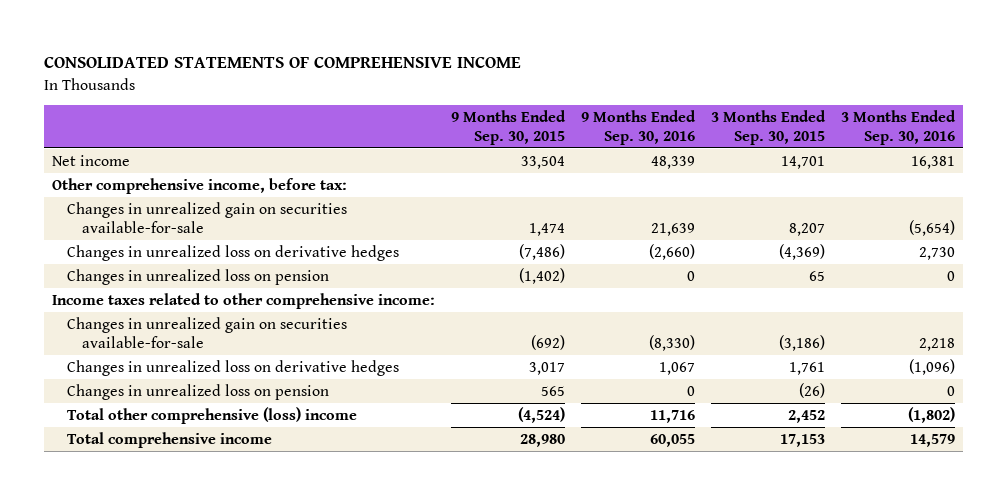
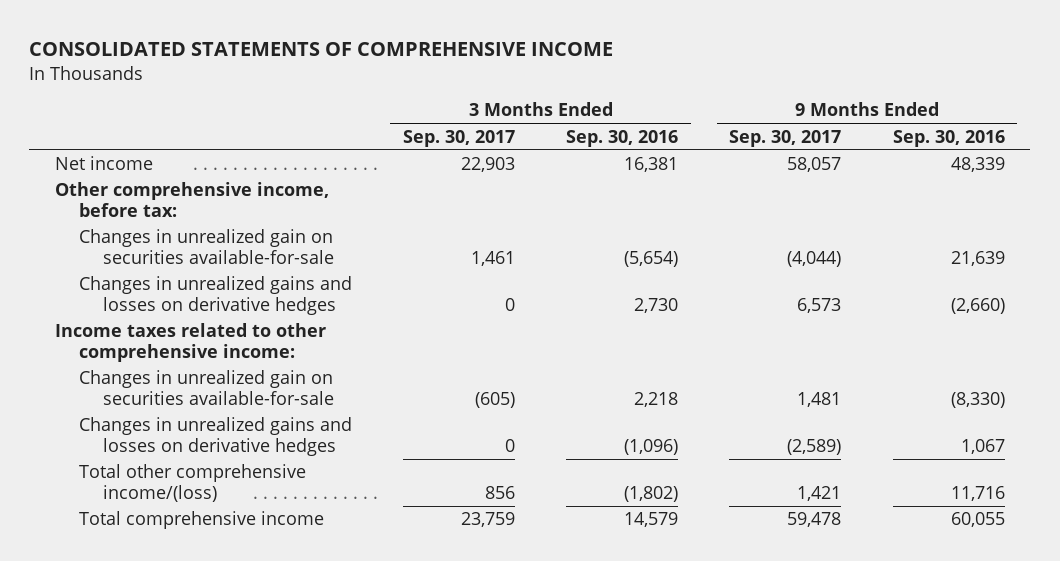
- | 9 Months Ended Sep. 30, 2015 | 9 Months Ended Sep. 30, 2016 | 3 Months Ended Sep. 30, 2015 | 3 Months Ended Sep. 30, 2016
+ | 3 Months Ended Sep. 30, 2017 | 3 Months Ended Sep. 30, 2016 | 9 Months Ended Sep. 30, 2017 | 9 Months Ended Sep. 30, 2016
- Changes in unrealized loss on derivative hedges | (7,486) | (2,660) | (4,369) | 2,730
- Changes in unrealized loss on pension | (1,402) | 0 | 65 | 0
+ Changes in unrealized gains and losses on derivative hedges | 0 | 2,730 | 6,573 | (2,660)
- Changes in unrealized loss on derivative hedges | 3,017 | 1,067 | 1,761 | (1,096)
- Changes in unrealized loss on pension | 565 | 0 | (26) | 0
- Total other comprehensive (loss) income | (4,524) | 11,716 | 2,452 | (1,802)
+ Changes in unrealized gains and losses on derivative hedges | 0 | (1,096) | (2,589) | 1,067
+ Total other comprehensive income/(loss) | 856 | (1,802) | 1,421 | 11,716

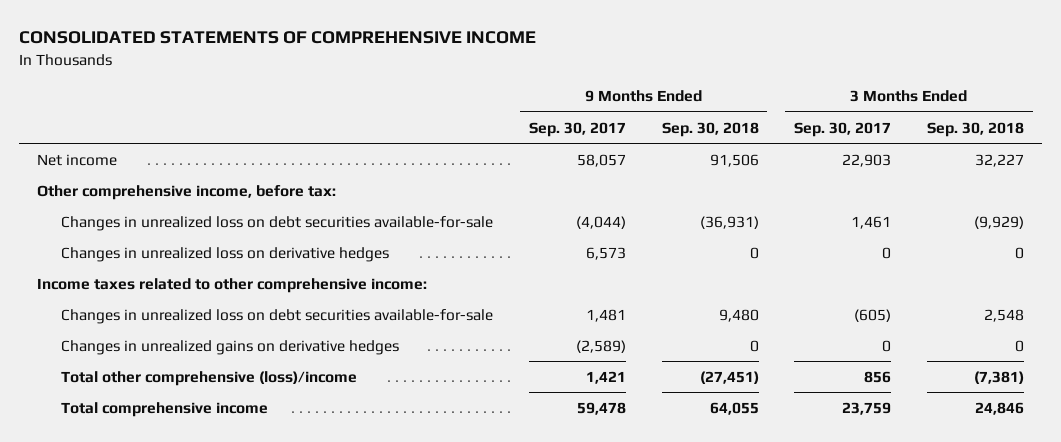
- | 3 Months Ended Sep. 30, 2017 | 3 Months Ended Sep. 30, 2016 | 9 Months Ended Sep. 30, 2017 | 9 Months Ended Sep. 30, 2016
+ | 9 Months Ended Sep. 30, 2017 | 9 Months Ended Sep. 30, 2018 | 3 Months Ended Sep. 30, 2017 | 3 Months Ended Sep. 30, 2018
- Changes in unrealized gain on securities available-for-sale | 1,461 | (5,654) | (4,044) | 21,639
- Changes in unrealized gains and losses on derivative hedges | 0 | 2,730 | 6,573 | (2,660)
+ Changes in unrealized loss on debt securities available-for-sale | (4,044) | (36,931) | 1,461 | (9,929)
+ Changes in unrealized loss on derivative hedges | 6,573 | 0 | 0 | 0
- Changes in unrealized gain on securities available-for-sale | (605) | 2,218 | 1,481 | (8,330)
- Changes in unrealized gains and losses on derivative hedges | 0 | (1,096) | (2,589) | 1,067
- Total other comprehensive income/(loss) | 856 | (1,802) | 1,421 | 11,716
+ Changes in unrealized loss on debt securities available-for-sale | 1,481 | 9,480 | (605) | 2,548
+ Changes in unrealized gains on derivative hedges | (2,589) | 0 | 0 | 0
+ Total other comprehensive (loss)/income | 1,421 | (27,451) | 856 | (7,381)

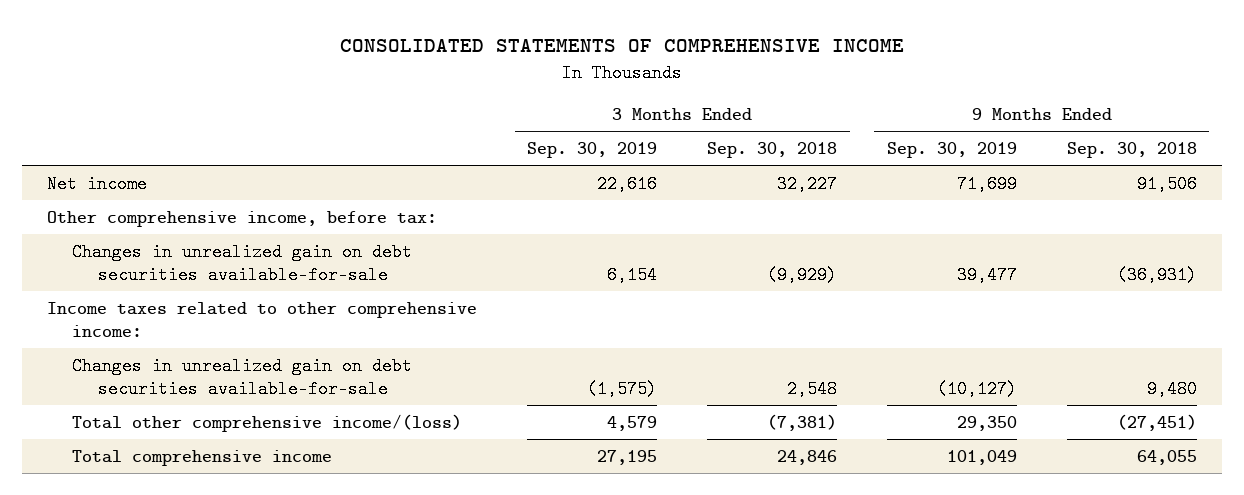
- | 9 Months Ended Sep. 30, 2017 | 9 Months Ended Sep. 30, 2018 | 3 Months Ended Sep. 30, 2017 | 3 Months Ended Sep. 30, 2018
+ | 3 Months Ended Sep. 30, 2019 | 3 Months Ended Sep. 30, 2018 | 9 Months Ended Sep. 30, 2019 | 9 Months Ended Sep. 30, 2018
- Changes in unrealized loss on debt securities available-for-sale | (4,044) | (36,931) | 1,461 | (9,929)
- Changes in unrealized loss on derivative hedges | 6,573 | 0 | 0 | 0
+ Changes in unrealized gain on debt securities available-for-sale | 6,154 | (9,929) | 39,477 | (36,931)
- Changes in unrealized loss on debt securities available-for-sale | 1,481 | 9,480 | (605) | 2,548
- Changes in unrealized gains on derivative hedges | (2,589) | 0 | 0 | 0
- Total other comprehensive (loss)/income | 1,421 | (27,451) | 856 | (7,381)
+ Changes in unrealized gain on debt securities available-for-sale | (1,575) | 2,548 | (10,127) | 9,480
+ Total other comprehensive income/(loss) | 4,579 | (7,381) | 29,350 | (27,451)

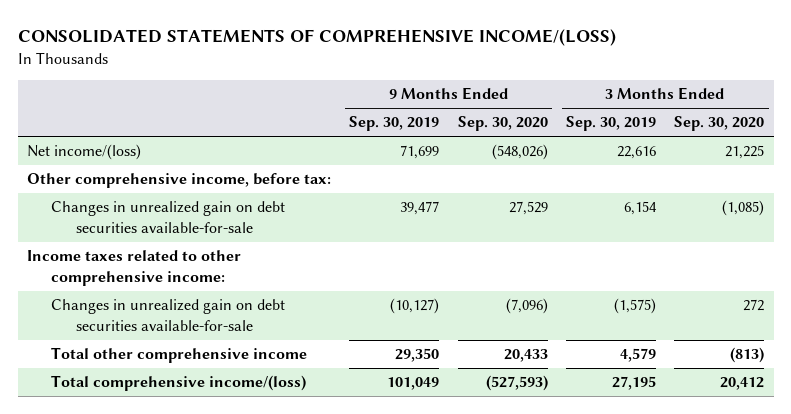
- CONSOLIDATED STATEMENTS OF COMPREHENSIVE INCOME
+ CONSOLIDATED STATEMENTS OF COMPREHENSIVE INCOME/(LOSS)
- | 3 Months Ended Sep. 30, 2019 | 3 Months Ended Sep. 30, 2018 | 9 Months Ended Sep. 30, 2019 | 9 Months Ended Sep. 30, 2018
+ | 9 Months Ended Sep. 30, 2019 | 9 Months Ended Sep. 30, 2020 | 3 Months Ended Sep. 30, 2019 | 3 Months Ended Sep. 30, 2020
- Net income | 22,616 | 32,227 | 71,699 | 91,506
+ Net income/(loss) | 71,699 | (548,026) | 22,616 | 21,225
- Total other comprehensive income/(loss) | 4,579 | (7,381) | 29,350 | (27,451)
- Total comprehensive income | 27,195 | 24,846 | 101,049 | 64,055
+ Total other comprehensive income | 29,350 | 20,433 | 4,579 | (813)
+ Total comprehensive income/(loss) | 101,049 | (527,593) | 27,195 | 20,412

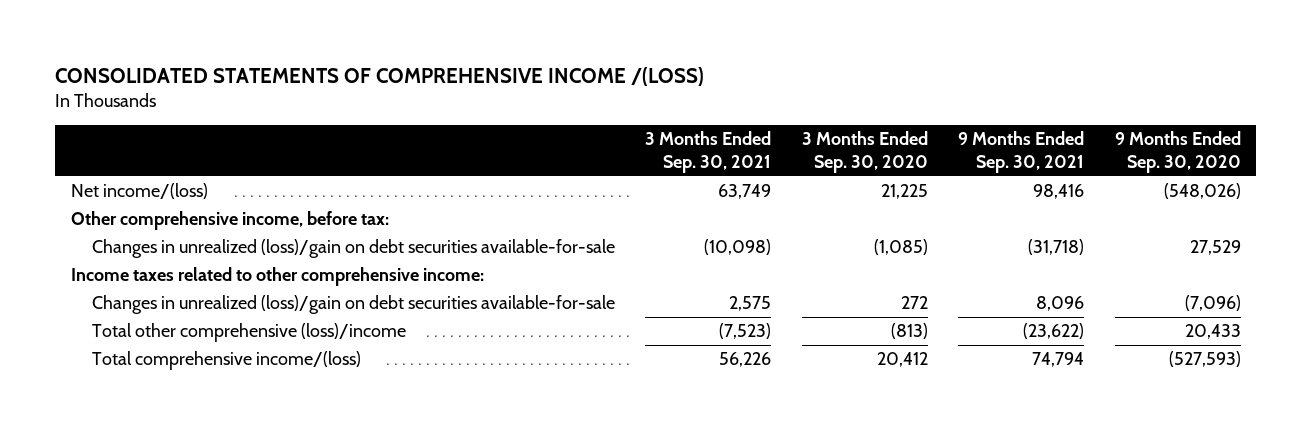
- CONSOLIDATED STATEMENTS OF COMPREHENSIVE INCOME/(LOSS)
+ CONSOLIDATED STATEMENTS OF COMPREHENSIVE INCOME /(LOSS)
- | 9 Months Ended Sep. 30, 2019 | 9 Months Ended Sep. 30, 2020 | 3 Months Ended Sep. 30, 2019 | 3 Months Ended Sep. 30, 2020
+ | 3 Months Ended Sep. 30, 2021 | 3 Months Ended Sep. 30, 2020 | 9 Months Ended Sep. 30, 2021 | 9 Months Ended Sep. 30, 2020
- Changes in unrealized gain on debt securities available-for-sale | 39,477 | 27,529 | 6,154 | (1,085)
+ Changes in unrealized (loss)/gain on debt securities available-for-sale | (10,098) | (1,085) | (31,718) | 27,529
- Changes in unrealized gain on debt securities available-for-sale | (10,127) | (7,096) | (1,575) | 272
- Total other comprehensive income | 29,350 | 20,433 | 4,579 | (813)
+ Changes in unrealized (loss)/gain on debt securities available-for-sale | 2,575 | 272 | 8,096 | (7,096)
+ Total other comprehensive (loss)/income | (7,523) | (813) | (23,622) | 20,433

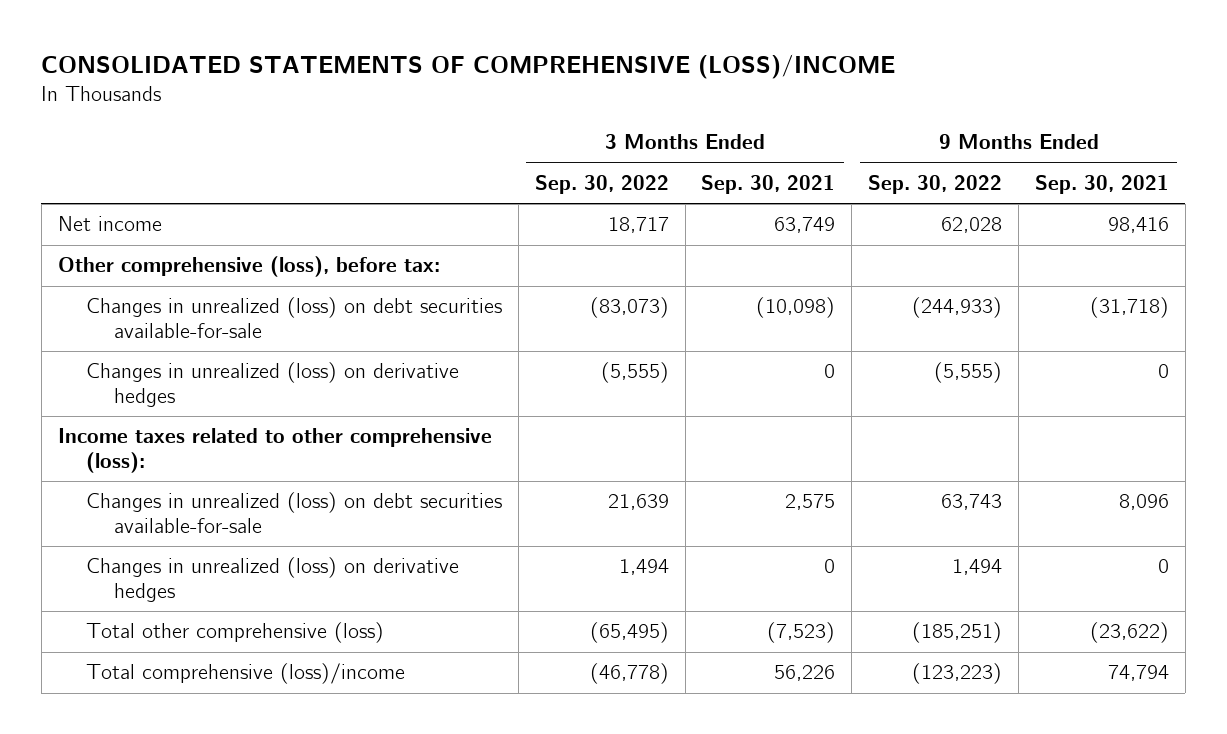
- CONSOLIDATED STATEMENTS OF COMPREHENSIVE INCOME /(LOSS)
+ CONSOLIDATED STATEMENTS OF COMPREHENSIVE (LOSS)/INCOME
- | 3 Months Ended Sep. 30, 2021 | 3 Months Ended Sep. 30, 2020 | 9 Months Ended Sep. 30, 2021 | 9 Months Ended Sep. 30, 2020
+ | 3 Months Ended Sep. 30, 2022 | 3 Months Ended Sep. 30, 2021 | 9 Months Ended Sep. 30, 2022 | 9 Months Ended Sep. 30, 2021
- Net income/(loss) | 63,749 | 21,225 | 98,416 | (548,026)
- Other comprehensive income, before tax:
- Changes in unrealized (loss)/gain on debt securities available-for-sale | (10,098) | (1,085) | (31,718) | 27,529
- Income taxes related to other comprehensive income:
- Changes in unrealized (loss)/gain on debt securities available-for-sale | 2,575 | 272 | 8,096 | (7,096)
- Total other comprehensive (loss)/income | (7,523) | (813) | (23,622) | 20,433
- Total comprehensive income/(loss) | 56,226 | 20,412 | 74,794 | (527,593)
+ Net income | 18,717 | 63,749 | 62,028 | 98,416
+ Other comprehensive (loss), before tax:
+ Changes in unrealized (loss) on debt securities available-for-sale | (83,073) | (10,098) | (244,933) | (31,718)
+ Changes in unrealized (loss) on derivative hedges | (5,555) | 0 | (5,555) | 0
+ Income taxes related to other comprehensive (loss):
+ Changes in unrealized (loss) on debt securities available-for-sale | 21,639 | 2,575 | 63,743 | 8,096
+ Changes in unrealized (loss) on derivative hedges | 1,494 | 0 | 1,494 | 0
+ Total other comprehensive (loss) | (65,495) | (7,523) | (185,251) | (23,622)
+ Total comprehensive (loss)/income | (46,778) | 56,226 | (123,223) | 74,794

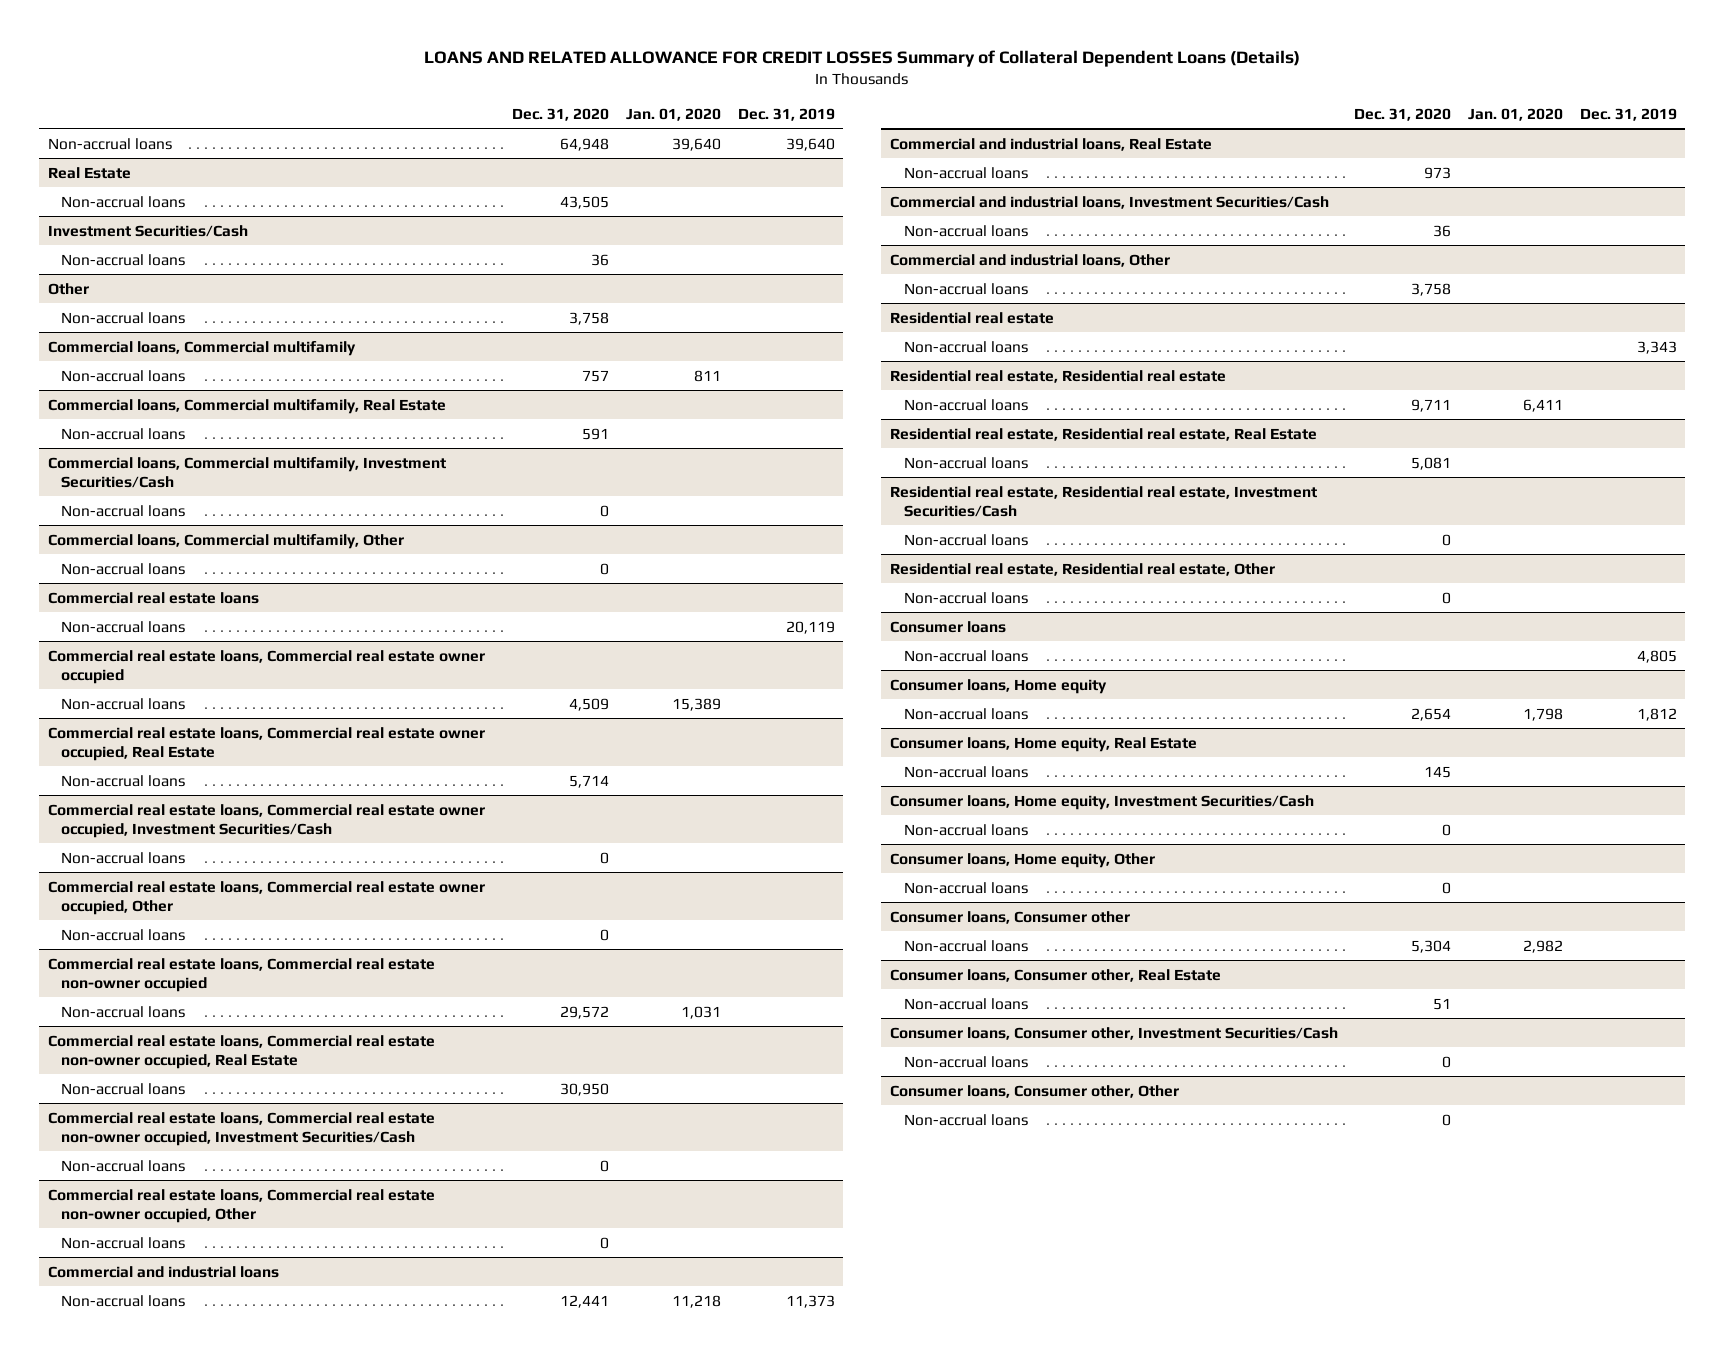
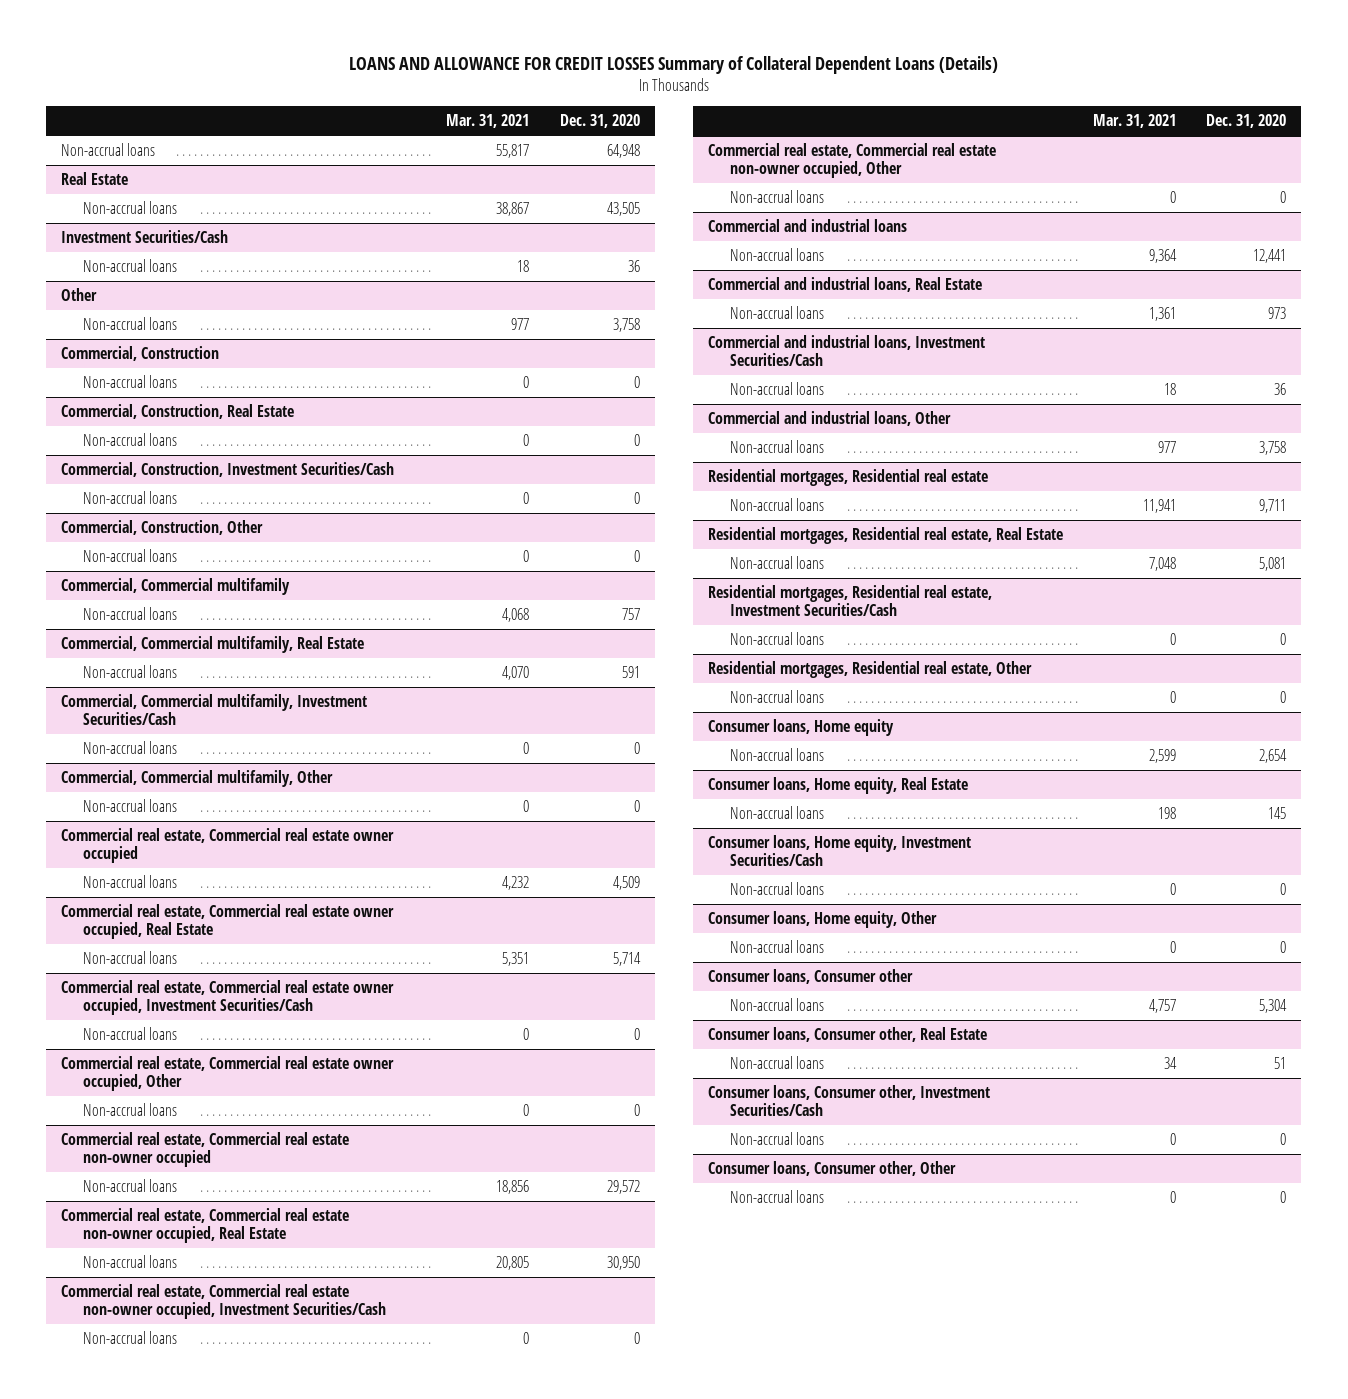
- LOANS AND RELATED ALLOWANCE FOR CREDIT LOSSES Summary of Collateral Dependent Loans (Details)
+ LOANS AND ALLOWANCE FOR CREDIT LOSSES Summary of Collateral Dependent Loans (Details)
- | Dec. 31, 2020 | Jan. 01, 2020 | Dec. 31, 2019
+ | Mar. 31, 2021 | Dec. 31, 2020
- Commercial loans, Commercial multifamily
+ Commercial, Construction
+ Non-accrual loans | 0 | 0
+ Commercial, Construction, Real Estate
+ Non-accrual loans | 0 | 0
+ Commercial, Construction, Investment Securities/Cash
+ Non-accrual loans | 0 | 0
+ Commercial, Construction, Other
+ Non-accrual loans | 0 | 0
+ Commercial, Commercial multifamily
- Commercial loans, Commercial multifamily, Real Estate
+ Commercial, Commercial multifamily, Real Estate
- Commercial loans, Commercial multifamily, Investment Securities/Cash
+ Commercial, Commercial multifamily, Investment Securities/Cash
- Commercial loans, Commercial multifamily, Other
+ Commercial, Commercial multifamily, Other
- Commercial real estate loans
- Non-accrual loans | | | 20,119
- Commercial real estate loans, Commercial real estate owner occupied
+ Commercial real estate, Commercial real estate owner occupied
- Commercial real estate loans, Commercial real estate owner occupied, Real Estate
+ Commercial real estate, Commercial real estate owner occupied, Real Estate
- Commercial real estate loans, Commercial real estate owner occupied, Investment Securities/Cash
+ Commercial real estate, Commercial real estate owner occupied, Investment Securities/Cash
- Commercial real estate loans, Commercial real estate owner occupied, Other
+ Commercial real estate, Commercial real estate owner occupied, Other
- Commercial real estate loans, Commercial real estate non-owner occupied
+ Commercial real estate, Commercial real estate non-owner occupied
- Commercial real estate loans, Commercial real estate non-owner occupied, Real Estate
+ Commercial real estate, Commercial real estate non-owner occupied, Real Estate
- Commercial real estate loans, Commercial real estate non-owner occupied, Investment Securities/Cash
+ Commercial real estate, Commercial real estate non-owner occupied, Investment Securities/Cash
- Commercial real estate loans, Commercial real estate non-owner occupied, Other
+ Commercial real estate, Commercial real estate non-owner occupied, Other
- Residential real estate
- Non-accrual loans | | | 3,343
- Residential real estate, Residential real estate
+ Residential mortgages, Residential real estate
- Residential real estate, Residential real estate, Real Estate
+ Residential mortgages, Residential real estate, Real Estate
- Residential real estate, Residential real estate, Investment Securities/Cash
+ Residential mortgages, Residential real estate, Investment Securities/Cash
- Residential real estate, Residential real estate, Other
+ Residential mortgages, Residential real estate, Other
- Consumer loans
- Non-accrual loans | | | 4,805

